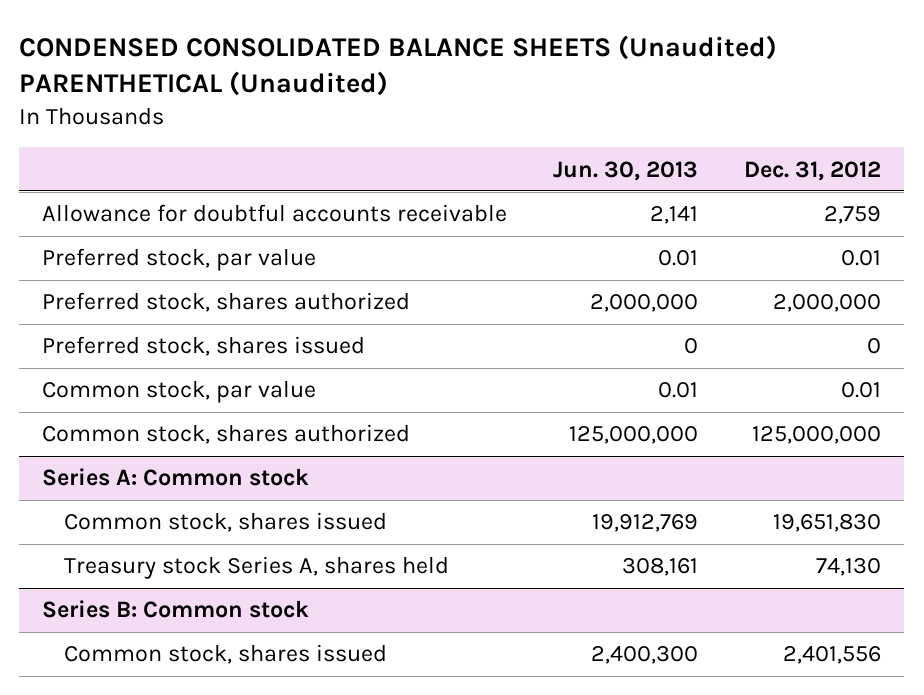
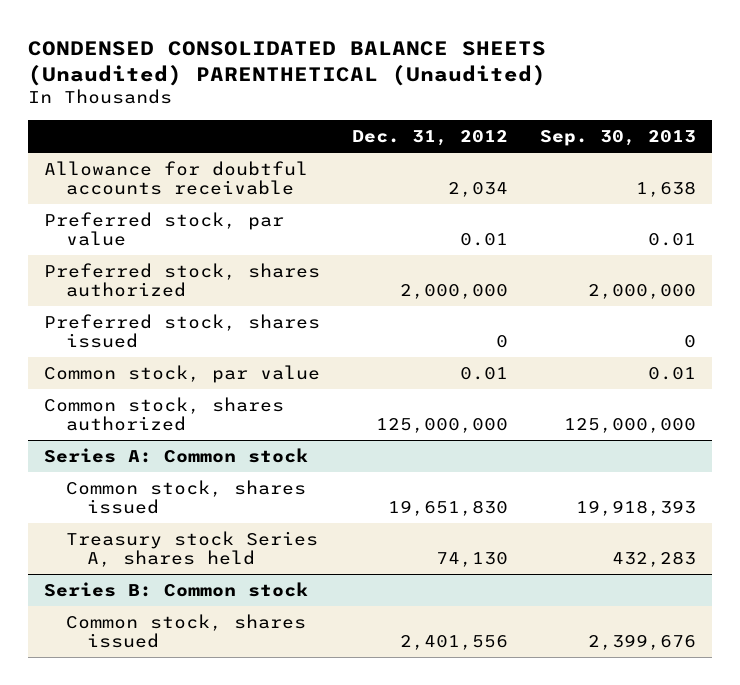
- | Jun. 30, 2013 | Dec. 31, 2012
+ | Dec. 31, 2012 | Sep. 30, 2013
- Allowance for doubtful accounts receivable | 2,141 | 2,759
+ Allowance for doubtful accounts receivable | 2,034 | 1,638

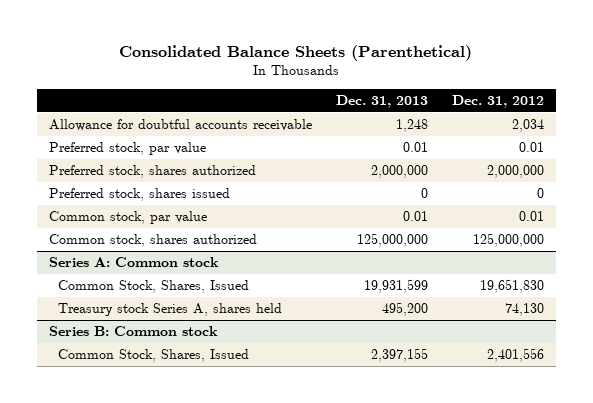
- CONDENSED CONSOLIDATED BALANCE SHEETS (Unaudited) PARENTHETICAL (Unaudited)
+ Consolidated Balance Sheets (Parenthetical)
- | Dec. 31, 2012 | Sep. 30, 2013
+ | Dec. 31, 2013 | Dec. 31, 2012
@ Series A: Common stock
- Common stock, shares issued | 19,651,830 | 19,918,393
+ Common Stock, Shares, Issued | 19,931,599 | 19,651,830
@ Series B: Common stock
- Common stock, shares issued | 2,401,556 | 2,399,676
+ Common Stock, Shares, Issued | 2,397,155 | 2,401,556

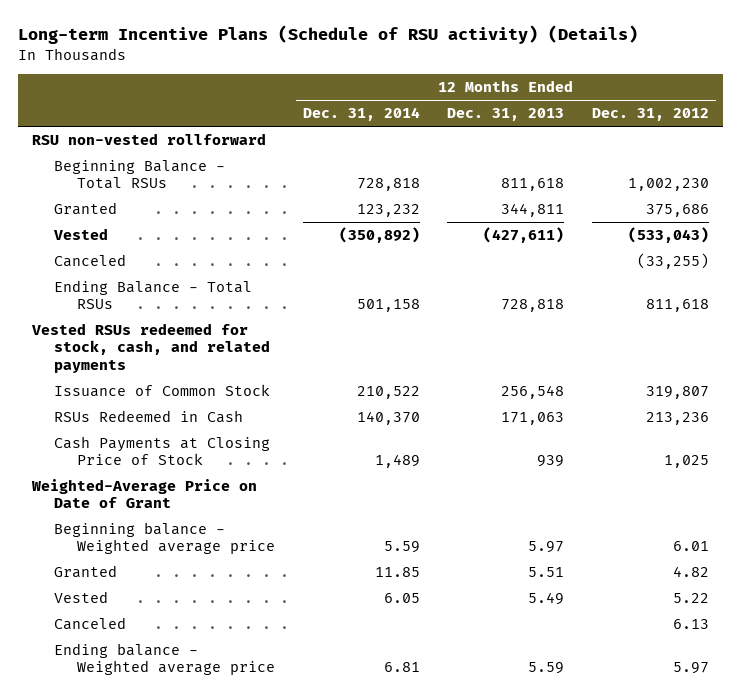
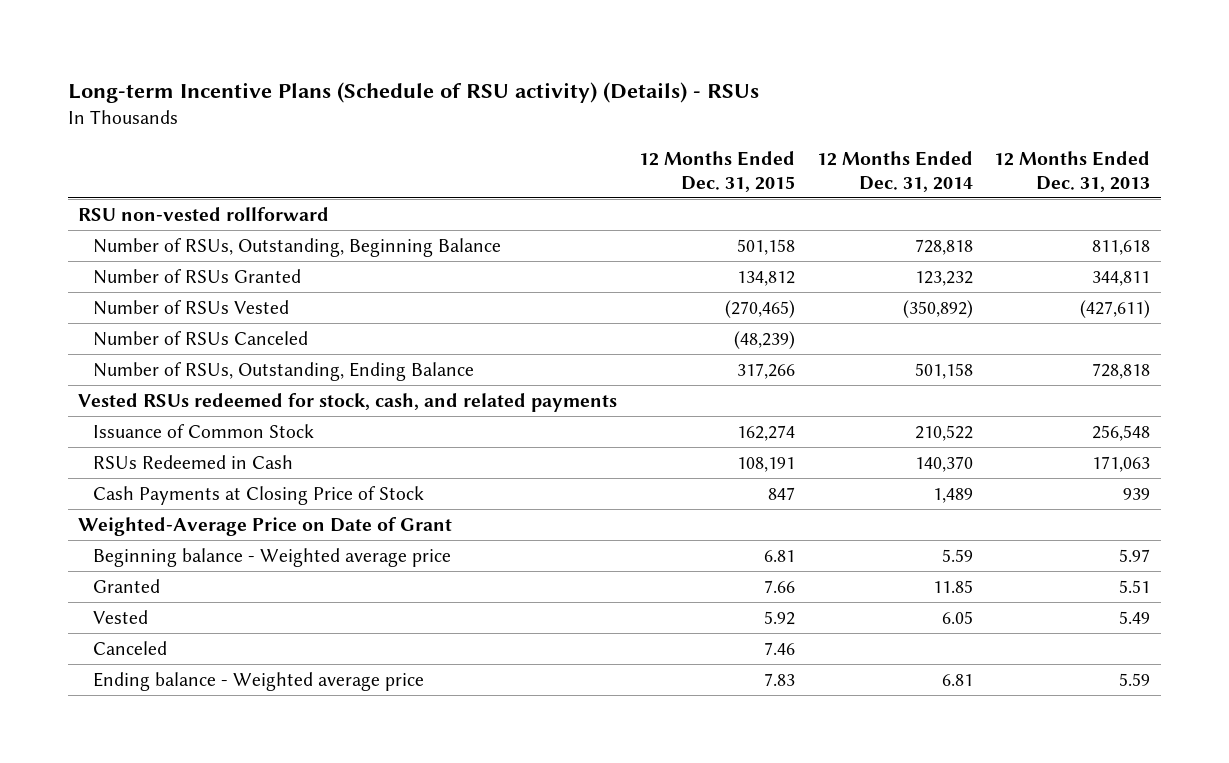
- Long-term Incentive Plans (Schedule of RSU activity) (Details)
+ Long-term Incentive Plans (Schedule of RSU activity) (Details) - RSUs
- | 12 Months Ended Dec. 31, 2014 | 12 Months Ended Dec. 31, 2013 | 12 Months Ended Dec. 31, 2012
+ | 12 Months Ended Dec. 31, 2015 | 12 Months Ended Dec. 31, 2014 | 12 Months Ended Dec. 31, 2013
- Beginning Balance - Total RSUs | 728,818 | 811,618 | 1,002,230
- Granted | 123,232 | 344,811 | 375,686
- Vested | (350,892) | (427,611) | (533,043)
- Canceled | | | (33,255)
- Ending Balance - Total RSUs | 501,158 | 728,818 | 811,618
+ Number of RSUs, Outstanding, Beginning Balance | 501,158 | 728,818 | 811,618
+ Number of RSUs Granted | 134,812 | 123,232 | 344,811
+ Number of RSUs Vested | (270,465) | (350,892) | (427,611)
+ Number of RSUs Canceled | (48,239) | |
+ Number of RSUs, Outstanding, Ending Balance | 317,266 | 501,158 | 728,818

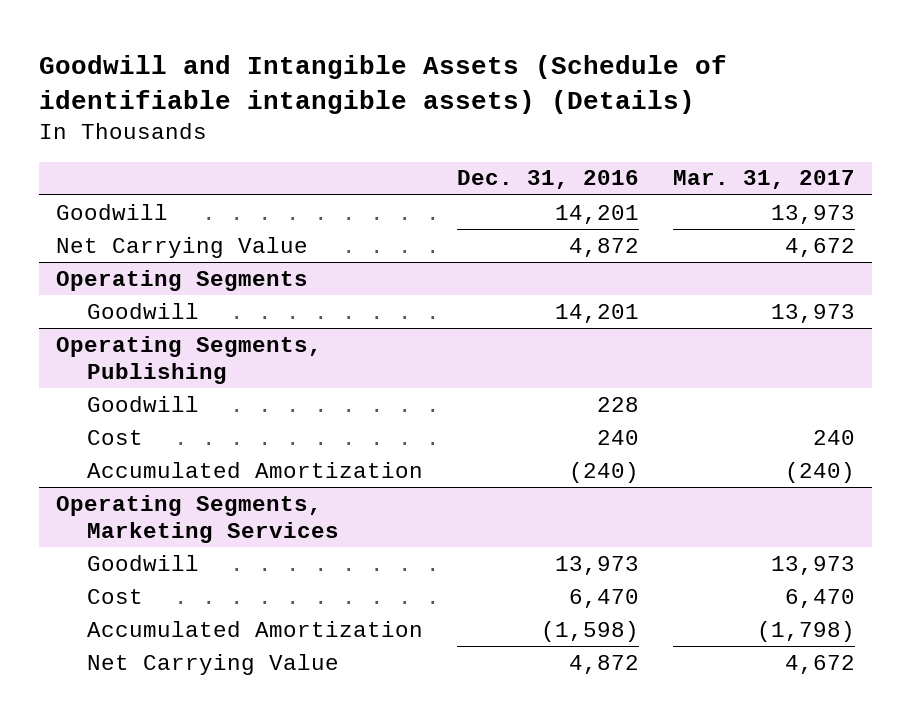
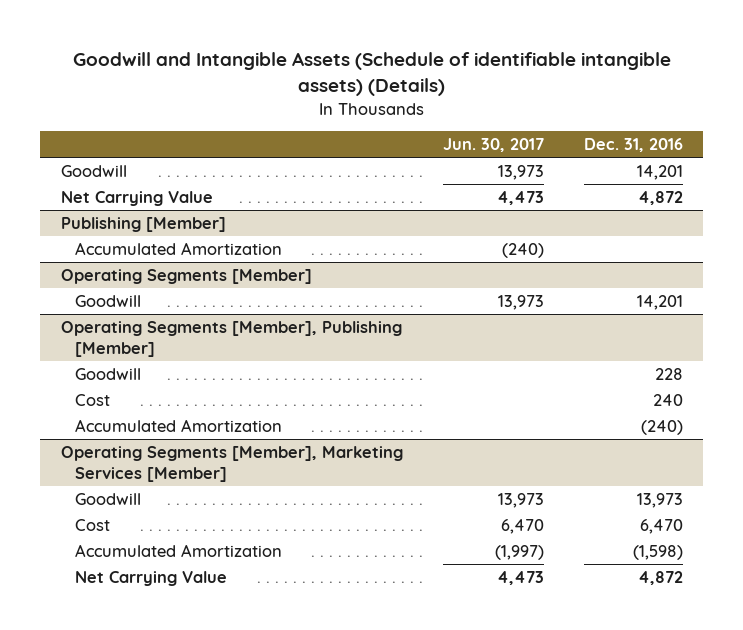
- | Dec. 31, 2016 | Mar. 31, 2017
+ | Jun. 30, 2017 | Dec. 31, 2016
- Operating Segments
+ Publishing [Member]
+ Accumulated Amortization | (240) |
+ Operating Segments [Member]
- Operating Segments, Publishing
+ Operating Segments [Member], Publishing [Member]
- Operating Segments, Marketing Services
+ Operating Segments [Member], Marketing Services [Member]

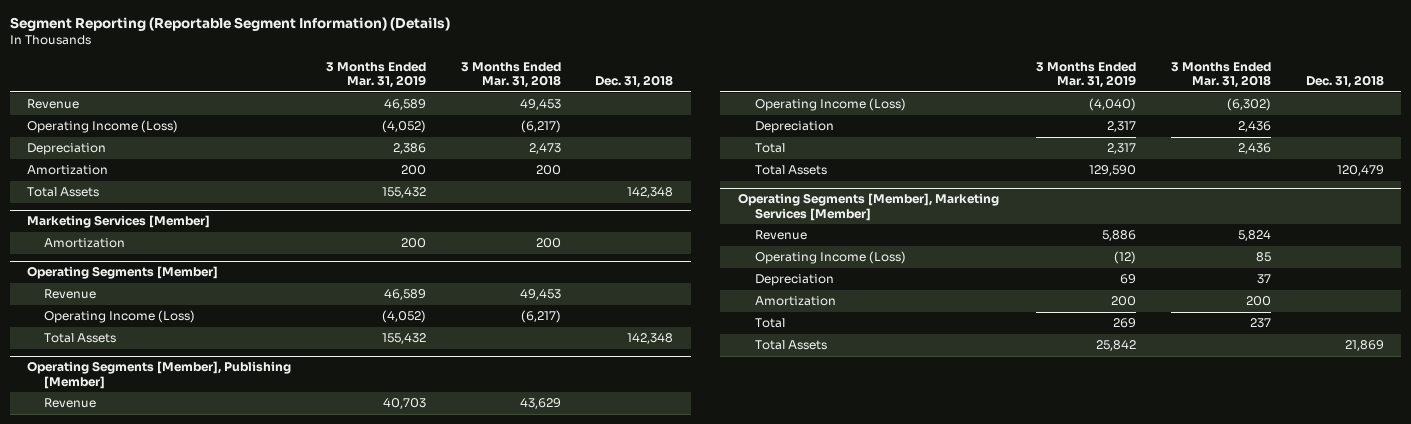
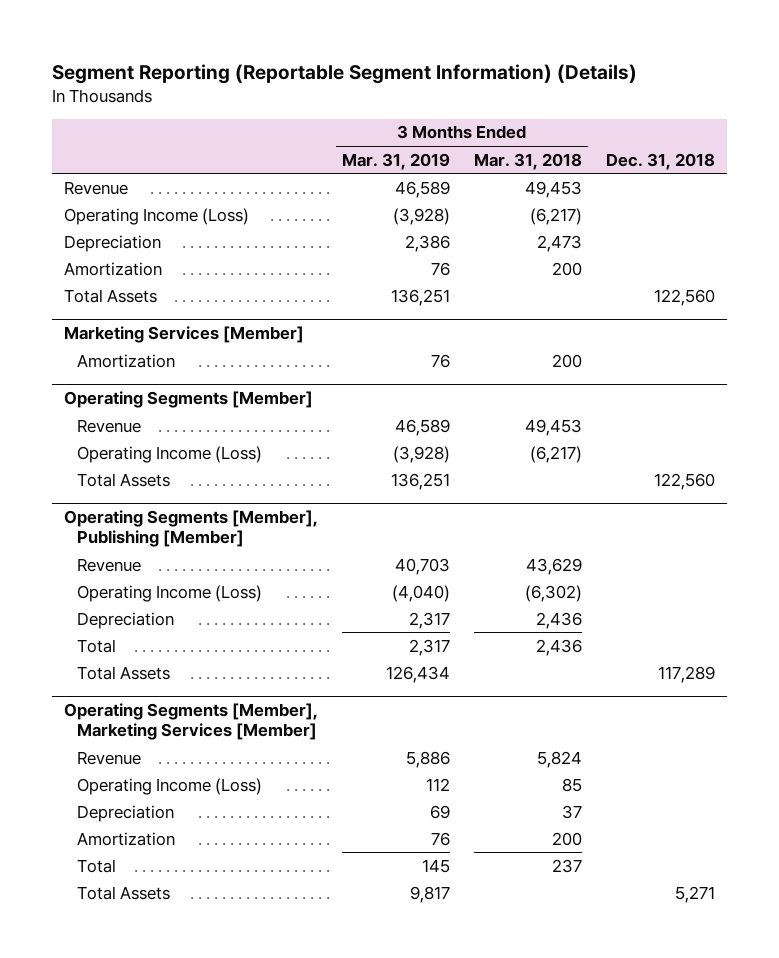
- Operating Income (Loss) | (4,052) | (6,217) |
+ Operating Income (Loss) | (3,928) | (6,217) |
- Amortization | 200 | 200 |
- Total Assets | 155,432 | | 142,348
+ Amortization | 76 | 200 |
+ Total Assets | 136,251 | | 122,560
@ Marketing Services [Member]
- Amortization | 200 | 200 |
+ Amortization | 76 | 200 |
@ Operating Segments [Member]
- Operating Income (Loss) | (4,052) | (6,217) |
- Total Assets | 155,432 | | 142,348
+ Operating Income (Loss) | (3,928) | (6,217) |
+ Total Assets | 136,251 | | 122,560
@ Operating Segments [Member], Publishing [Member]
- Total Assets | 129,590 | | 120,479
+ Total Assets | 126,434 | | 117,289
@ Operating Segments [Member], Marketing Services [Member]
- Operating Income (Loss) | (12) | 85 |
+ Operating Income (Loss) | 112 | 85 |
- Amortization | 200 | 200 |
- Total | 269 | 237 |
- Total Assets | 25,842 | | 21,869
+ Amortization | 76 | 200 |
+ Total | 145 | 237 |
+ Total Assets | 9,817 | | 5,271

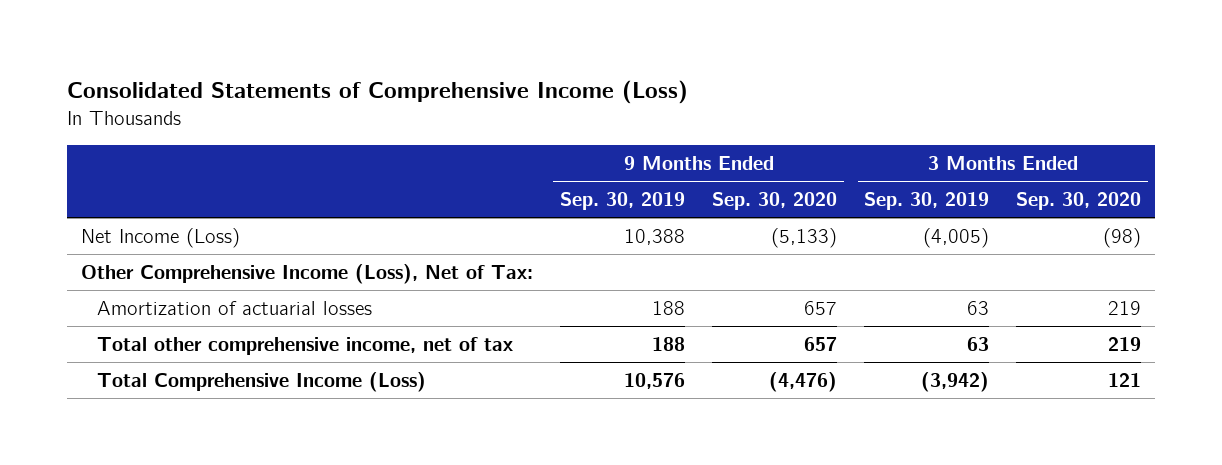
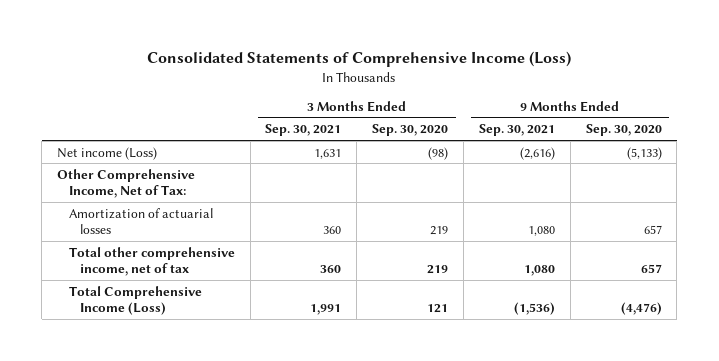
- | 9 Months Ended Sep. 30, 2019 | 9 Months Ended Sep. 30, 2020 | 3 Months Ended Sep. 30, 2019 | 3 Months Ended Sep. 30, 2020
+ | 3 Months Ended Sep. 30, 2021 | 3 Months Ended Sep. 30, 2020 | 9 Months Ended Sep. 30, 2021 | 9 Months Ended Sep. 30, 2020
- Net Income (Loss) | 10,388 | (5,133) | (4,005) | (98)
- Other Comprehensive Income (Loss), Net of Tax:
+ Net income (Loss) | 1,631 | (98) | (2,616) | (5,133)
+ Other Comprehensive Income, Net of Tax:

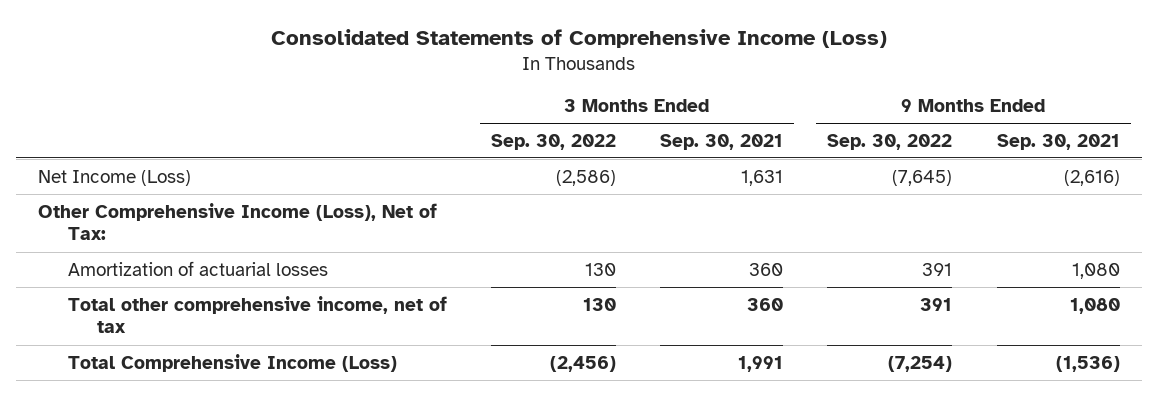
- | 3 Months Ended Sep. 30, 2021 | 3 Months Ended Sep. 30, 2020 | 9 Months Ended Sep. 30, 2021 | 9 Months Ended Sep. 30, 2020
+ | 3 Months Ended Sep. 30, 2022 | 3 Months Ended Sep. 30, 2021 | 9 Months Ended Sep. 30, 2022 | 9 Months Ended Sep. 30, 2021
- Net income (Loss) | 1,631 | (98) | (2,616) | (5,133)
- Other Comprehensive Income, Net of Tax:
+ Net Income (Loss) | (2,586) | 1,631 | (7,645) | (2,616)
+ Other Comprehensive Income (Loss), Net of Tax:

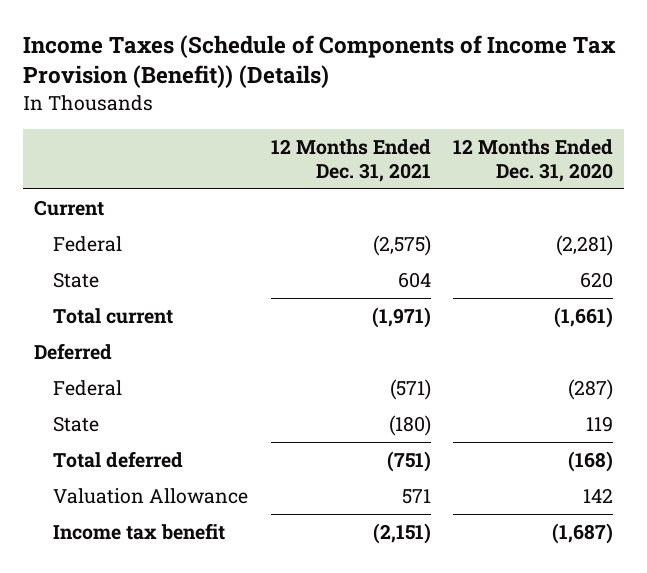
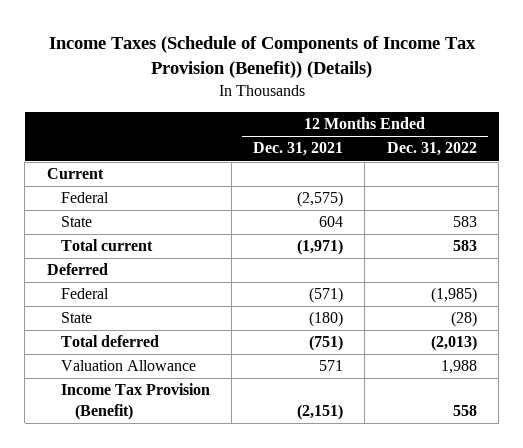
- | 12 Months Ended Dec. 31, 2021 | 12 Months Ended Dec. 31, 2020
+ | 12 Months Ended Dec. 31, 2021 | 12 Months Ended Dec. 31, 2022
- Income tax benefit | (2,151) | (1,687)
+ Income Tax Provision (Benefit) | (2,151) | 558

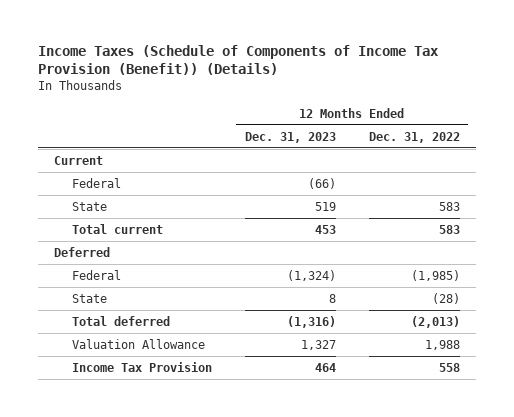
- | 12 Months Ended Dec. 31, 2021 | 12 Months Ended Dec. 31, 2022
+ | 12 Months Ended Dec. 31, 2023 | 12 Months Ended Dec. 31, 2022
- Income Tax Provision (Benefit) | (2,151) | 558
+ Income Tax Provision | 464 | 558

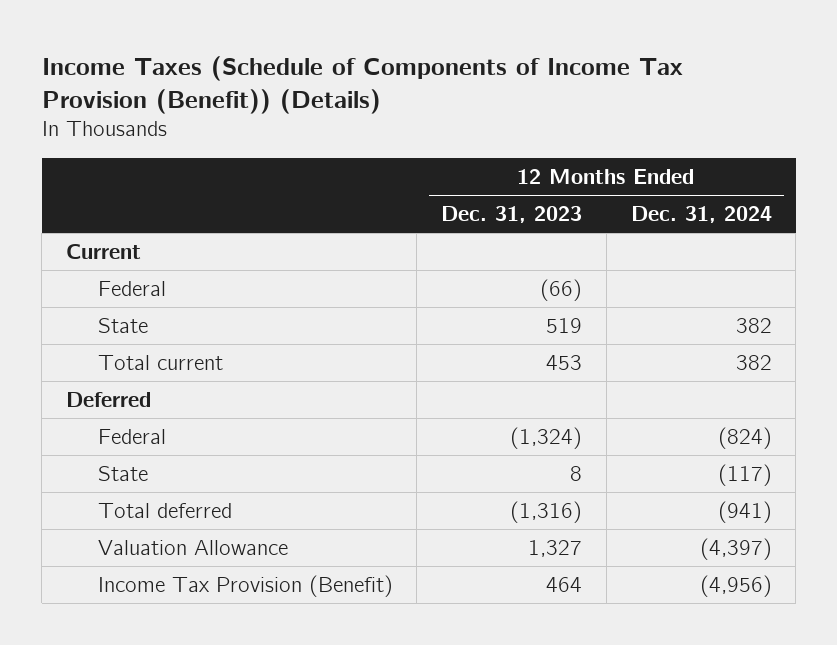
- | 12 Months Ended Dec. 31, 2023 | 12 Months Ended Dec. 31, 2022
+ | 12 Months Ended Dec. 31, 2023 | 12 Months Ended Dec. 31, 2024
- Income Tax Provision | 464 | 558
+ Income Tax Provision (Benefit) | 464 | (4,956)

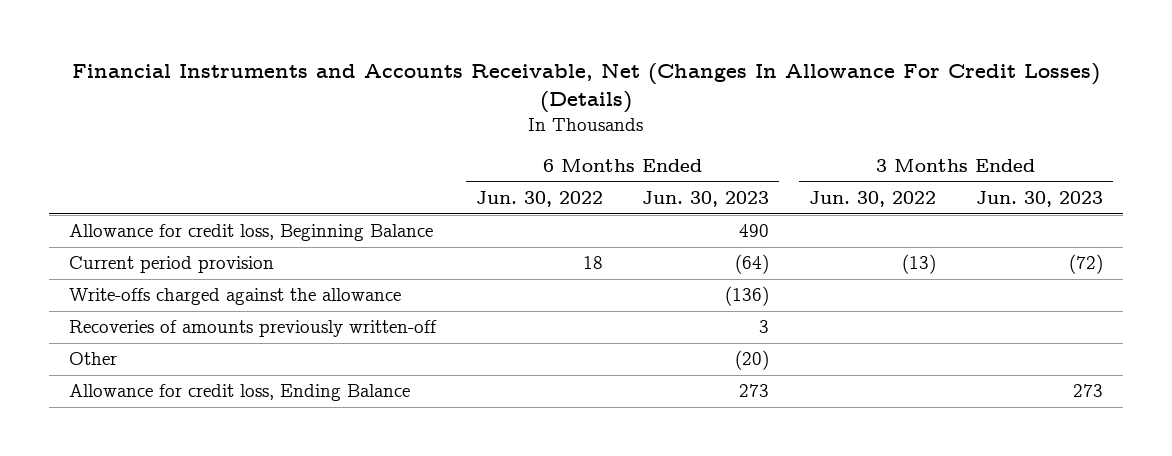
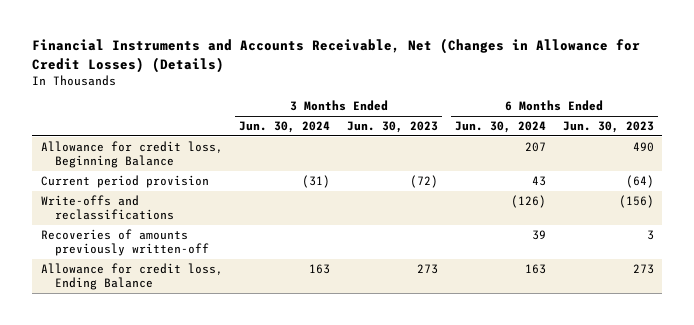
- Financial Instruments and Accounts Receivable, Net (Changes In Allowance For Credit Losses) (Details)
+ Financial Instruments and Accounts Receivable, Net (Changes in Allowance for Credit Losses) (Details)
- | 6 Months Ended Jun. 30, 2022 | 6 Months Ended Jun. 30, 2023 | 3 Months Ended Jun. 30, 2022 | 3 Months Ended Jun. 30, 2023
+ | 3 Months Ended Jun. 30, 2024 | 3 Months Ended Jun. 30, 2023 | 6 Months Ended Jun. 30, 2024 | 6 Months Ended Jun. 30, 2023
- Write-offs charged against the allowance | | (136) | |
+ Write-offs and reclassifications | | | (126) | (156)
- Other | | (20) | |

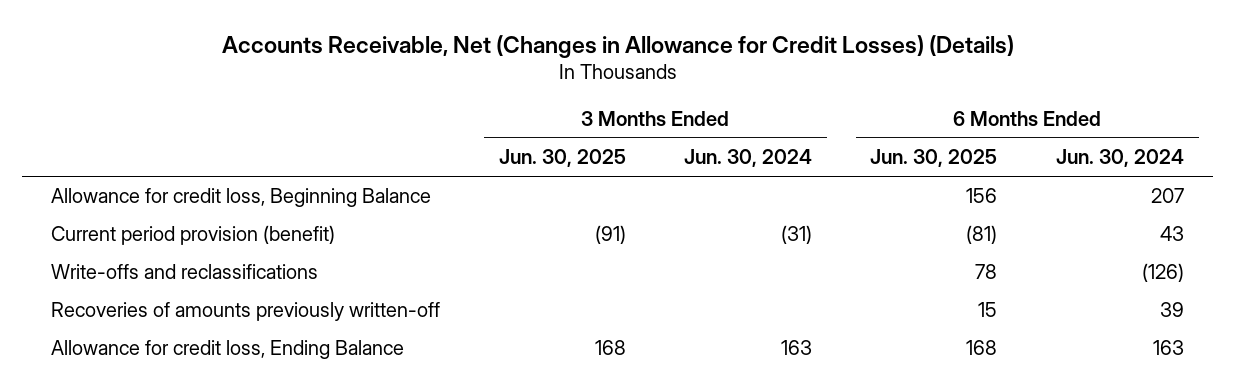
- Financial Instruments and Accounts Receivable, Net (Changes in Allowance for Credit Losses) (Details)
+ Accounts Receivable, Net (Changes in Allowance for Credit Losses) (Details)
- | 3 Months Ended Jun. 30, 2024 | 3 Months Ended Jun. 30, 2023 | 6 Months Ended Jun. 30, 2024 | 6 Months Ended Jun. 30, 2023
+ | 3 Months Ended Jun. 30, 2025 | 3 Months Ended Jun. 30, 2024 | 6 Months Ended Jun. 30, 2025 | 6 Months Ended Jun. 30, 2024
- Current period provision | (31) | (72) | 43 | (64)
+ Current period provision (benefit) | (91) | (31) | (81) | 43

